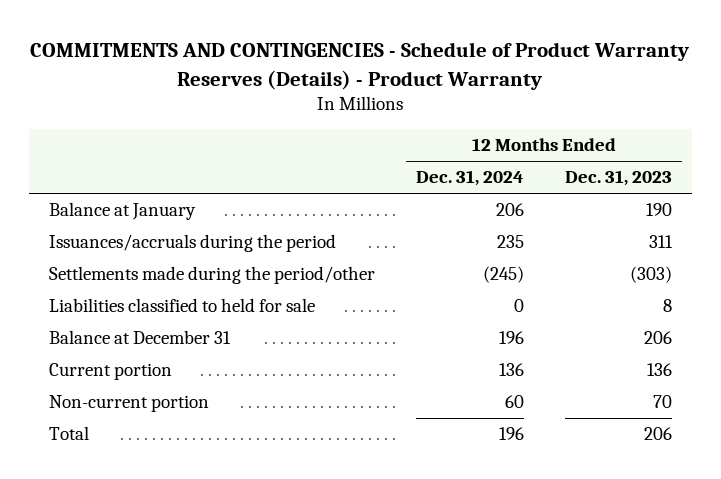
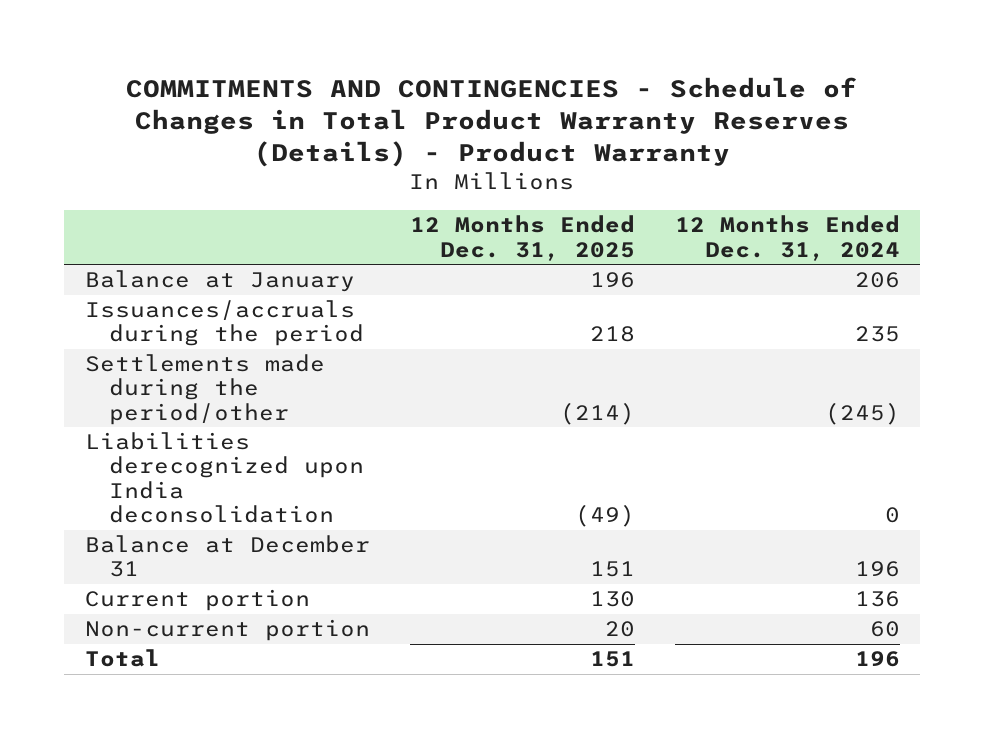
- COMMITMENTS AND CONTINGENCIES - Schedule of Product Warranty Reserves (Details) - Product Warranty
+ COMMITMENTS AND CONTINGENCIES - Schedule of Changes in Total Product Warranty Reserves (Details) - Product Warranty
- | 12 Months Ended Dec. 31, 2024 | 12 Months Ended Dec. 31, 2023
+ | 12 Months Ended Dec. 31, 2025 | 12 Months Ended Dec. 31, 2024
- Liabilities classified to held for sale | 0 | 8
+ Liabilities derecognized upon India deconsolidation | (49) | 0

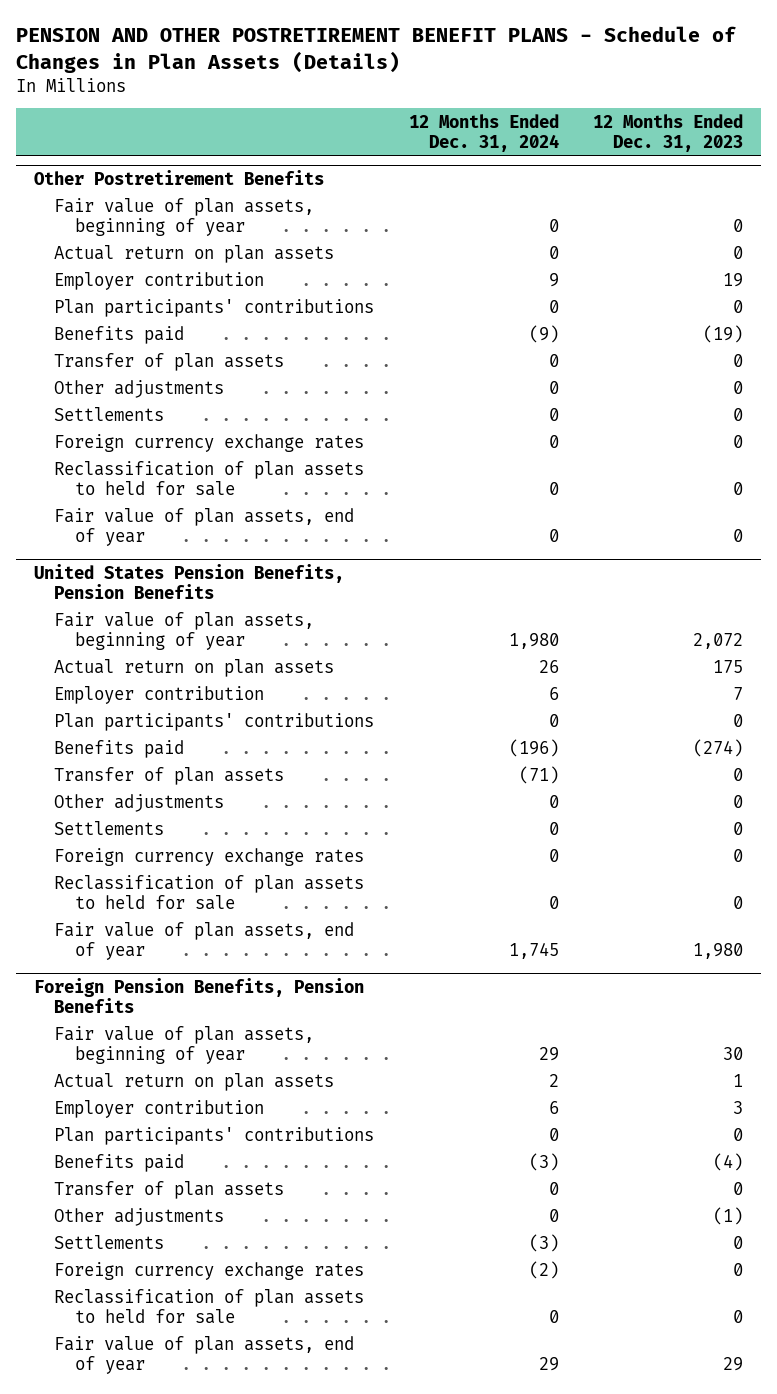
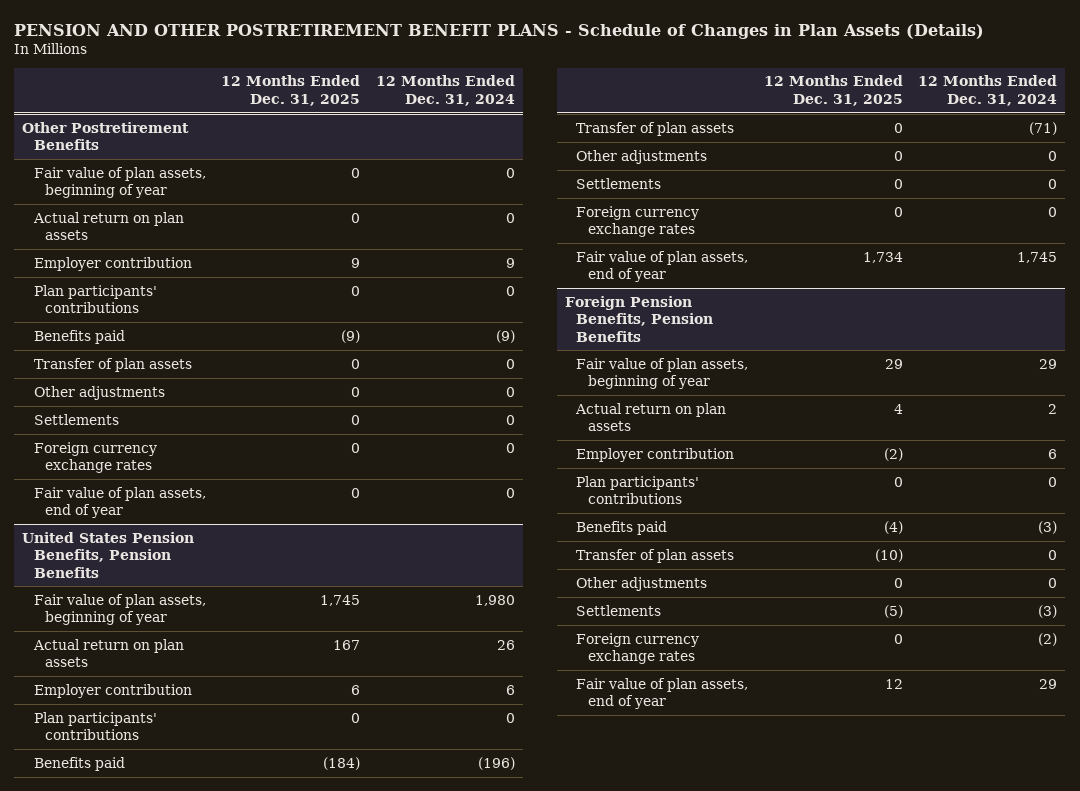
- | 12 Months Ended Dec. 31, 2024 | 12 Months Ended Dec. 31, 2023
+ | 12 Months Ended Dec. 31, 2025 | 12 Months Ended Dec. 31, 2024
@ Other Postretirement Benefits
- Reclassification of plan assets to held for sale | 0 | 0
@ United States Pension Benefits, Pension Benefits
- Reclassification of plan assets to held for sale | 0 | 0
@ Foreign Pension Benefits, Pension Benefits
- Reclassification of plan assets to held for sale | 0 | 0

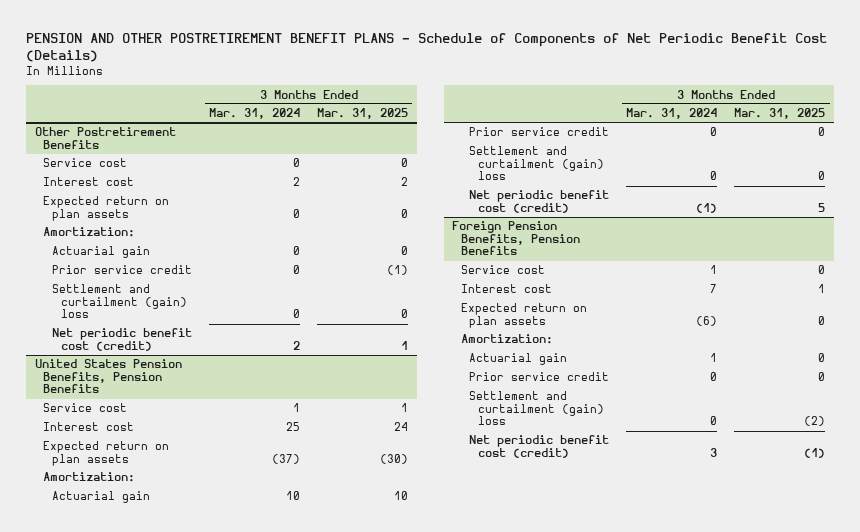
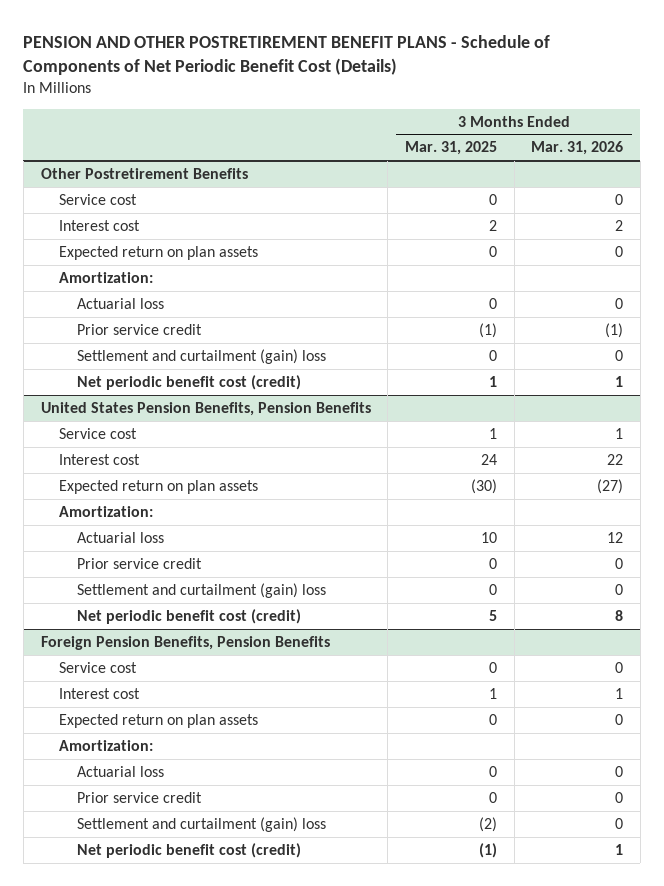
- | 3 Months Ended Mar. 31, 2024 | 3 Months Ended Mar. 31, 2025
+ | 3 Months Ended Mar. 31, 2025 | 3 Months Ended Mar. 31, 2026
@ Other Postretirement Benefits
- Actuarial gain | 0 | 0
+ Actuarial loss | 0 | 0
@ United States Pension Benefits, Pension Benefits
- Actuarial gain | 10 | 10
+ Actuarial loss | 10 | 12
@ Foreign Pension Benefits, Pension Benefits
- Actuarial gain | 1 | 0
+ Actuarial loss | 0 | 0

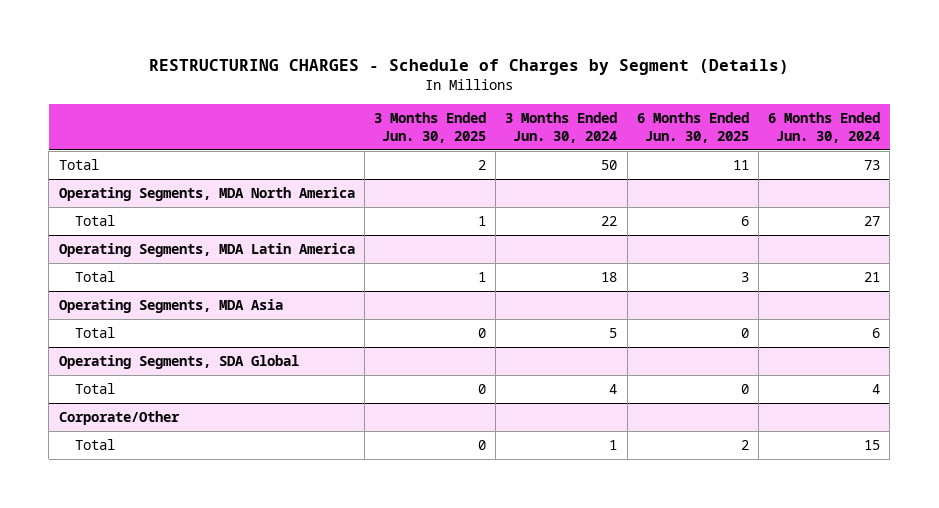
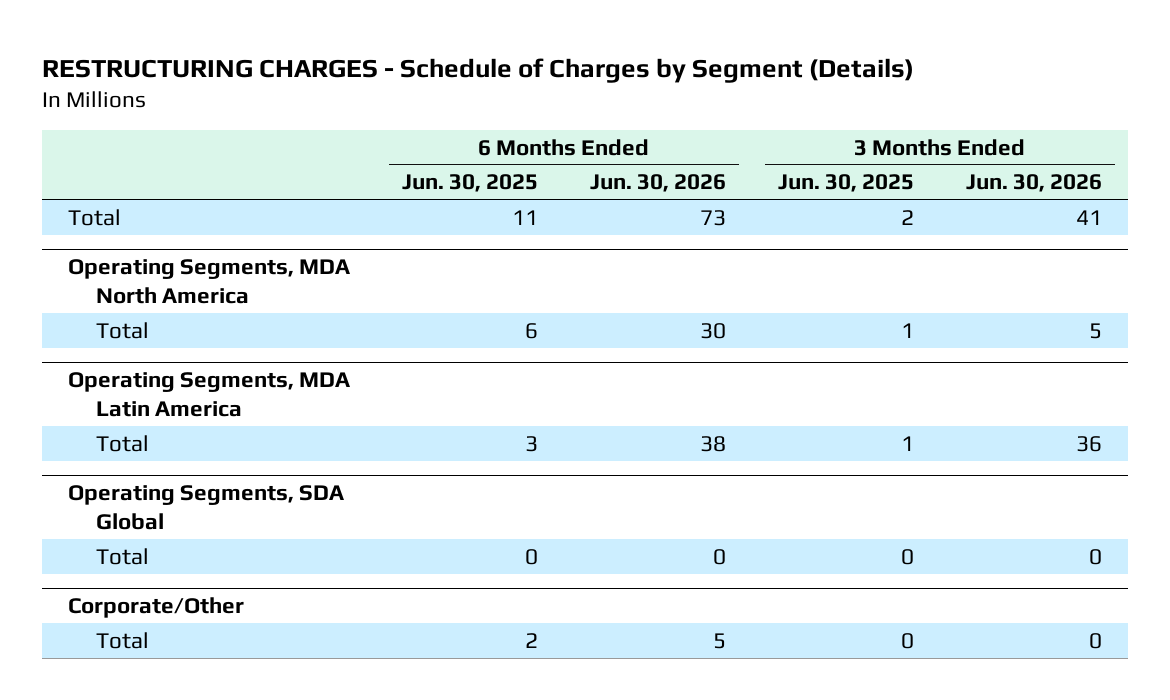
- | 3 Months Ended Jun. 30, 2025 | 3 Months Ended Jun. 30, 2024 | 6 Months Ended Jun. 30, 2025 | 6 Months Ended Jun. 30, 2024
+ | 6 Months Ended Jun. 30, 2025 | 6 Months Ended Jun. 30, 2026 | 3 Months Ended Jun. 30, 2025 | 3 Months Ended Jun. 30, 2026
- Operating Segments, MDA Asia
- Total | 0 | 5 | 0 | 6

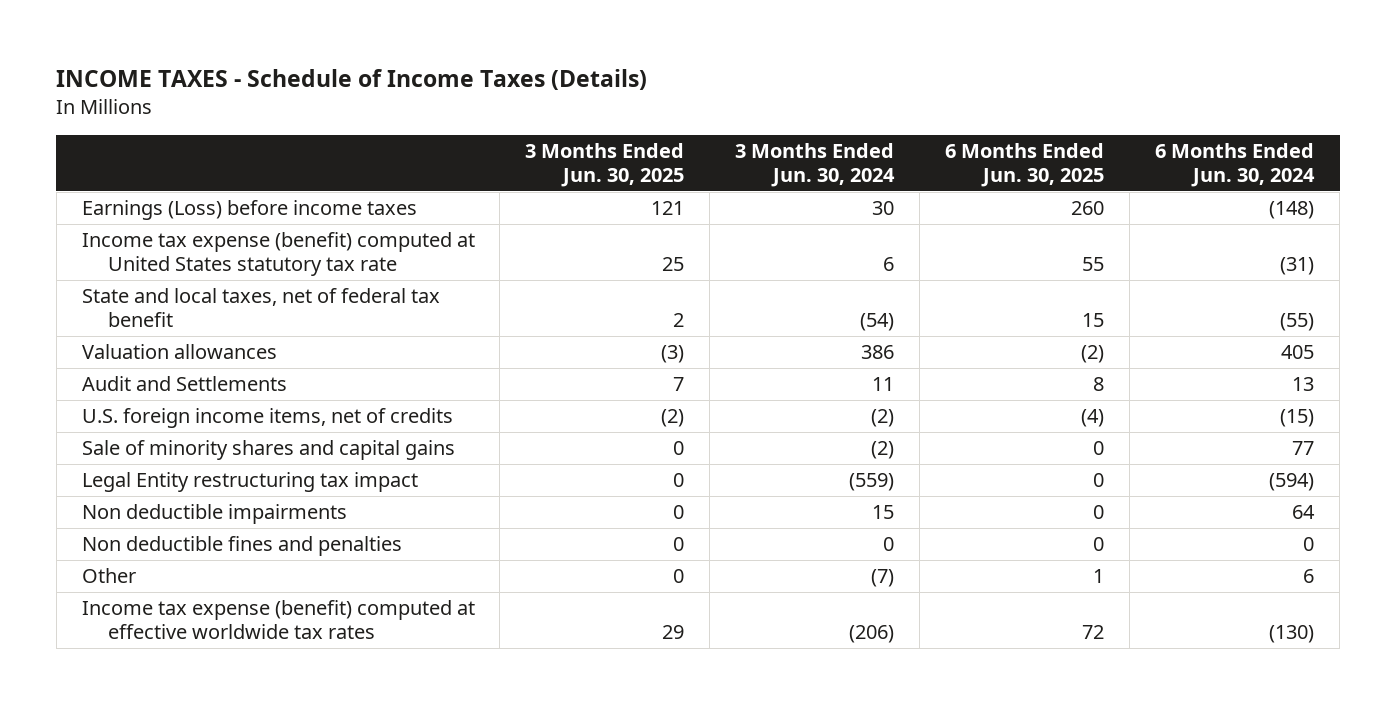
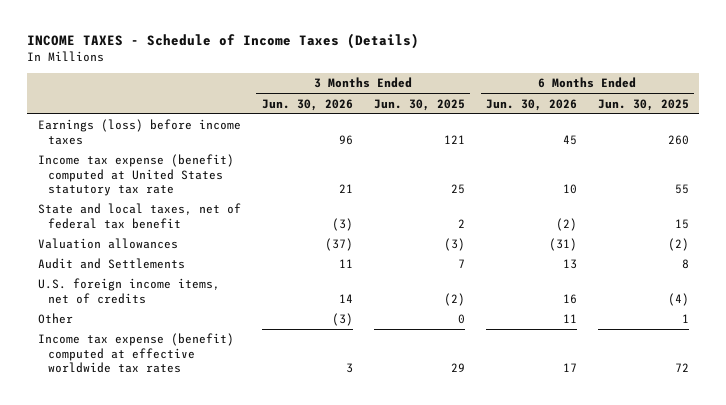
- | 3 Months Ended Jun. 30, 2025 | 3 Months Ended Jun. 30, 2024 | 6 Months Ended Jun. 30, 2025 | 6 Months Ended Jun. 30, 2024
+ | 3 Months Ended Jun. 30, 2026 | 3 Months Ended Jun. 30, 2025 | 6 Months Ended Jun. 30, 2026 | 6 Months Ended Jun. 30, 2025
- Earnings (Loss) before income taxes | 121 | 30 | 260 | (148)
+ Earnings (loss) before income taxes | 96 | 121 | 45 | 260
- Sale of minority shares and capital gains | 0 | (2) | 0 | 77
- Legal Entity restructuring tax impact | 0 | (559) | 0 | (594)
- Non deductible impairments | 0 | 15 | 0 | 64
- Non deductible fines and penalties | 0 | 0 | 0 | 0

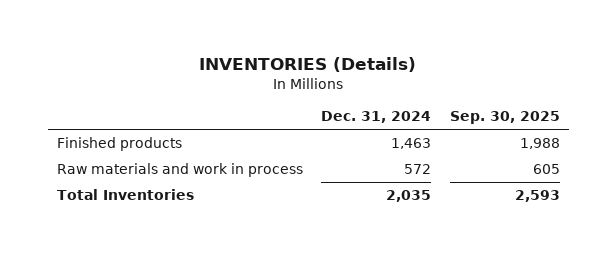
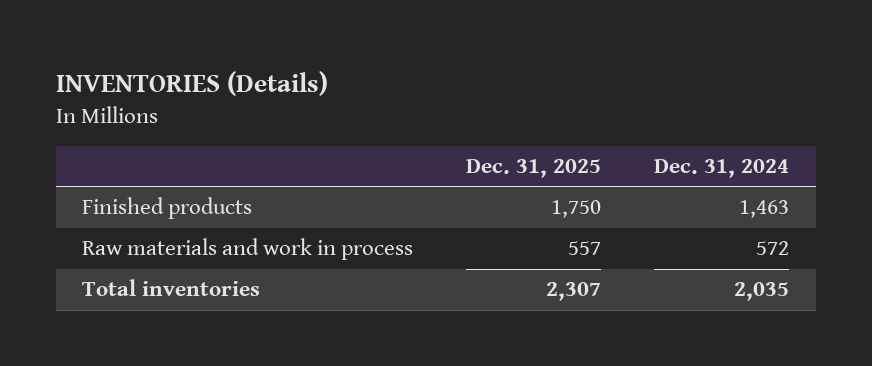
- | Dec. 31, 2024 | Sep. 30, 2025
+ | Dec. 31, 2025 | Dec. 31, 2024
- Total Inventories | 2,035 | 2,593
+ Total inventories | 2,307 | 2,035

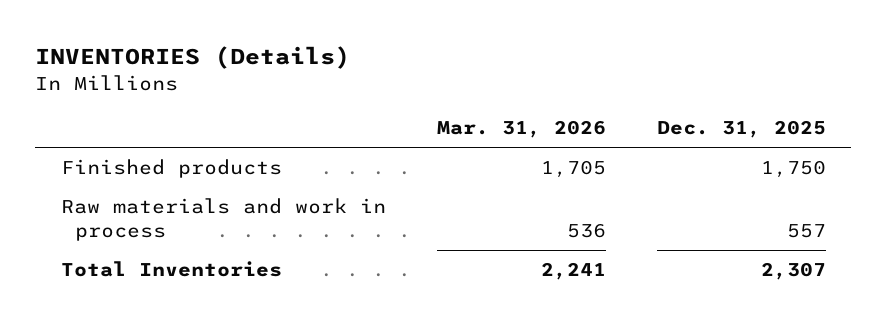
- | Dec. 31, 2025 | Dec. 31, 2024
+ | Mar. 31, 2026 | Dec. 31, 2025
- Total inventories | 2,307 | 2,035
+ Total Inventories | 2,241 | 2,307

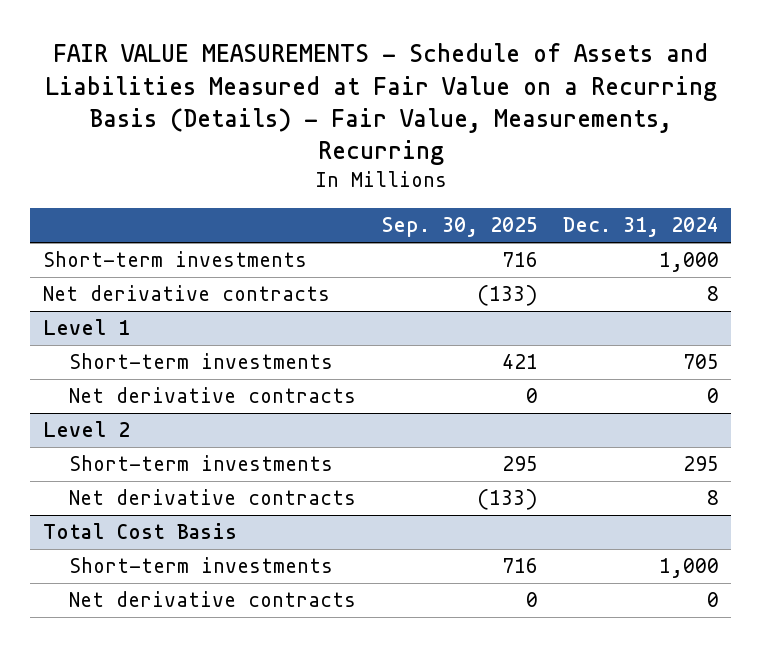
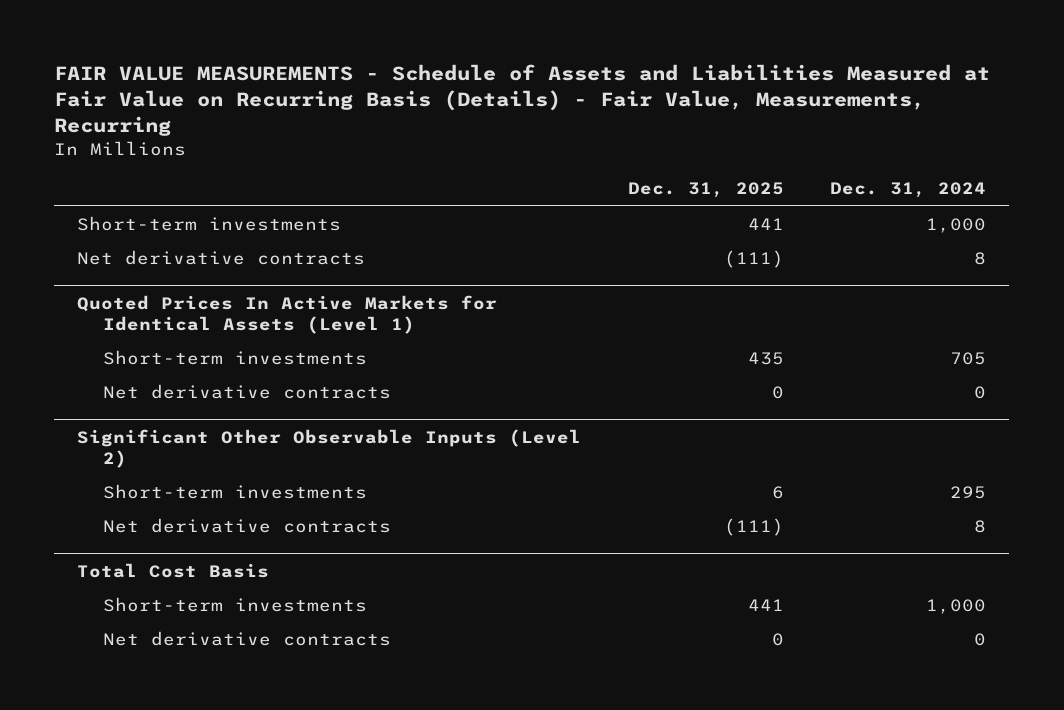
- FAIR VALUE MEASUREMENTS - Schedule of Assets and Liabilities Measured at Fair Value on a Recurring Basis (Details) - Fair Value, Measurements, Recurring
+ FAIR VALUE MEASUREMENTS - Schedule of Assets and Liabilities Measured at Fair Value on Recurring Basis (Details) - Fair Value, Measurements, Recurring
- | Sep. 30, 2025 | Dec. 31, 2024
+ | Dec. 31, 2025 | Dec. 31, 2024
- Level 1
+ Quoted Prices In Active Markets for Identical Assets (Level 1)
- Level 2
+ Significant Other Observable Inputs (Level 2)

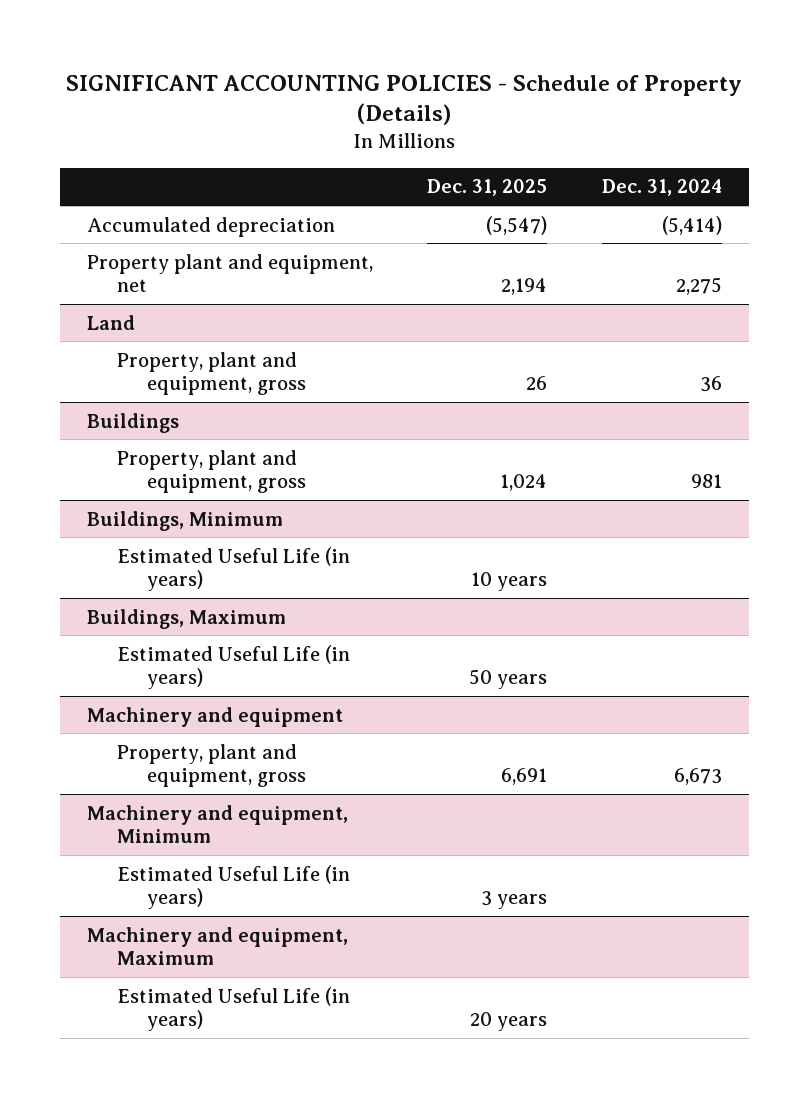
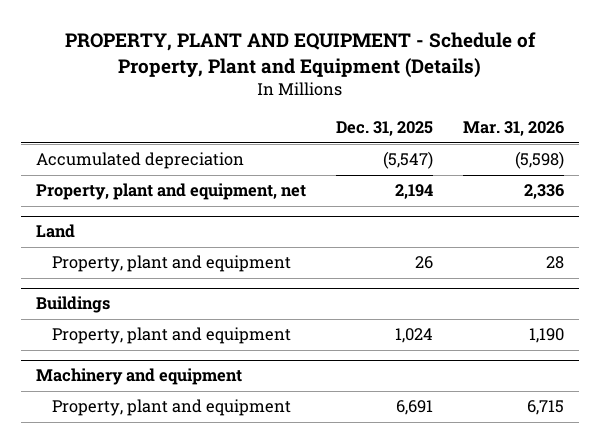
- SIGNIFICANT ACCOUNTING POLICIES - Schedule of Property (Details)
+ PROPERTY, PLANT AND EQUIPMENT - Schedule of Property, Plant and Equipment (Details)
- | Dec. 31, 2025 | Dec. 31, 2024
+ | Dec. 31, 2025 | Mar. 31, 2026
- Property plant and equipment, net | 2,194 | 2,275
+ Property, plant and equipment, net | 2,194 | 2,336
@ Land
- Property, plant and equipment, gross | 26 | 36
+ Property, plant and equipment | 26 | 28
@ Buildings
- Property, plant and equipment, gross | 1,024 | 981
- Buildings, Minimum
- Estimated Useful Life (in years) | 10 years |
- Buildings, Maximum
- Estimated Useful Life (in years) | 50 years |
@ Buildings
+ Property, plant and equipment | 1,024 | 1,190
@ Machinery and equipment
- Property, plant and equipment, gross | 6,691 | 6,673
- Machinery and equipment, Minimum
- Estimated Useful Life (in years) | 3 years |
- Machinery and equipment, Maximum
- Estimated Useful Life (in years) | 20 years |
@ Machinery and equipment
+ Property, plant and equipment | 6,691 | 6,715

